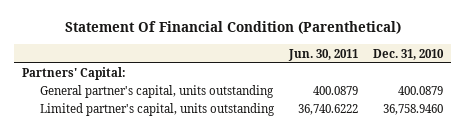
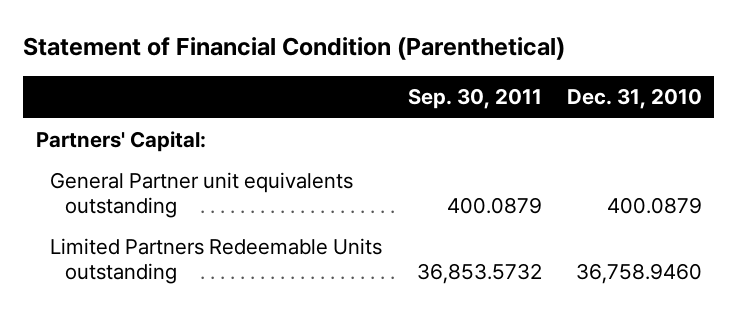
- Statement Of Financial Condition (Parenthetical)
+ Statement of Financial Condition (Parenthetical)
- | Jun. 30, 2011 | Dec. 31, 2010
+ | Sep. 30, 2011 | Dec. 31, 2010
- General partner's capital, units outstanding | 400.0879 | 400.0879
- Limited partner's capital, units outstanding | 36,740.6222 | 36,758.9460
+ General Partner unit equivalents outstanding | 400.0879 | 400.0879
+ Limited Partners Redeemable Units outstanding | 36,853.5732 | 36,758.9460

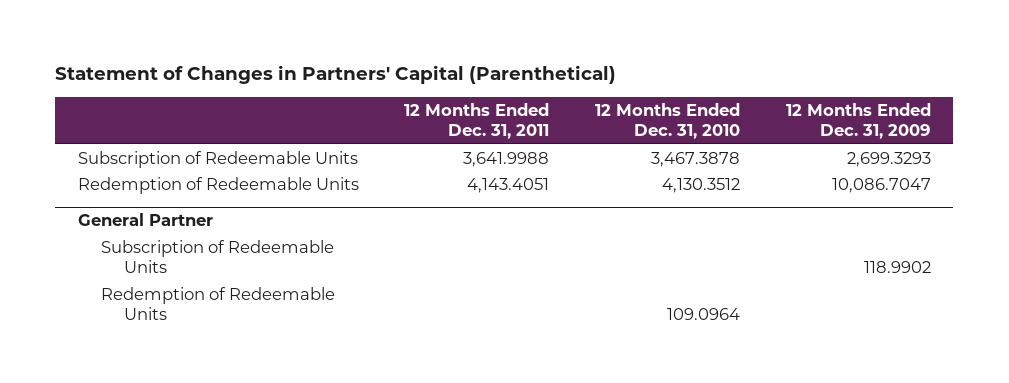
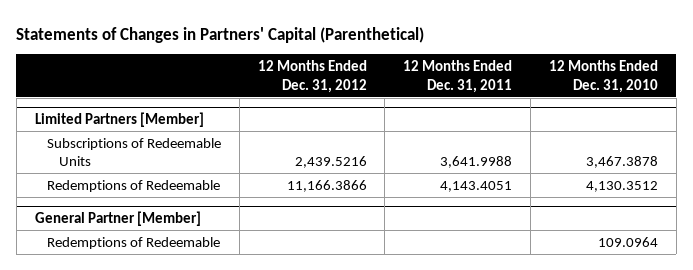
- Statement of Changes in Partners' Capital (Parenthetical)
+ Statements of Changes in Partners' Capital (Parenthetical)
- | 12 Months Ended Dec. 31, 2011 | 12 Months Ended Dec. 31, 2010 | 12 Months Ended Dec. 31, 2009
+ | 12 Months Ended Dec. 31, 2012 | 12 Months Ended Dec. 31, 2011 | 12 Months Ended Dec. 31, 2010
- Subscription of Redeemable Units | 3,641.9988 | 3,467.3878 | 2,699.3293
- Redemption of Redeemable Units | 4,143.4051 | 4,130.3512 | 10,086.7047
- General Partner
- Subscription of Redeemable Units | | | 118.9902
- Redemption of Redeemable Units | | 109.0964 |
+ Limited Partners [Member]
+ Subscriptions of Redeemable Units | 2,439.5216 | 3,641.9988 | 3,467.3878
+ Redemptions of Redeemable | 11,166.3866 | 4,143.4051 | 4,130.3512
+ General Partner [Member]
+ Redemptions of Redeemable | | | 109.0964

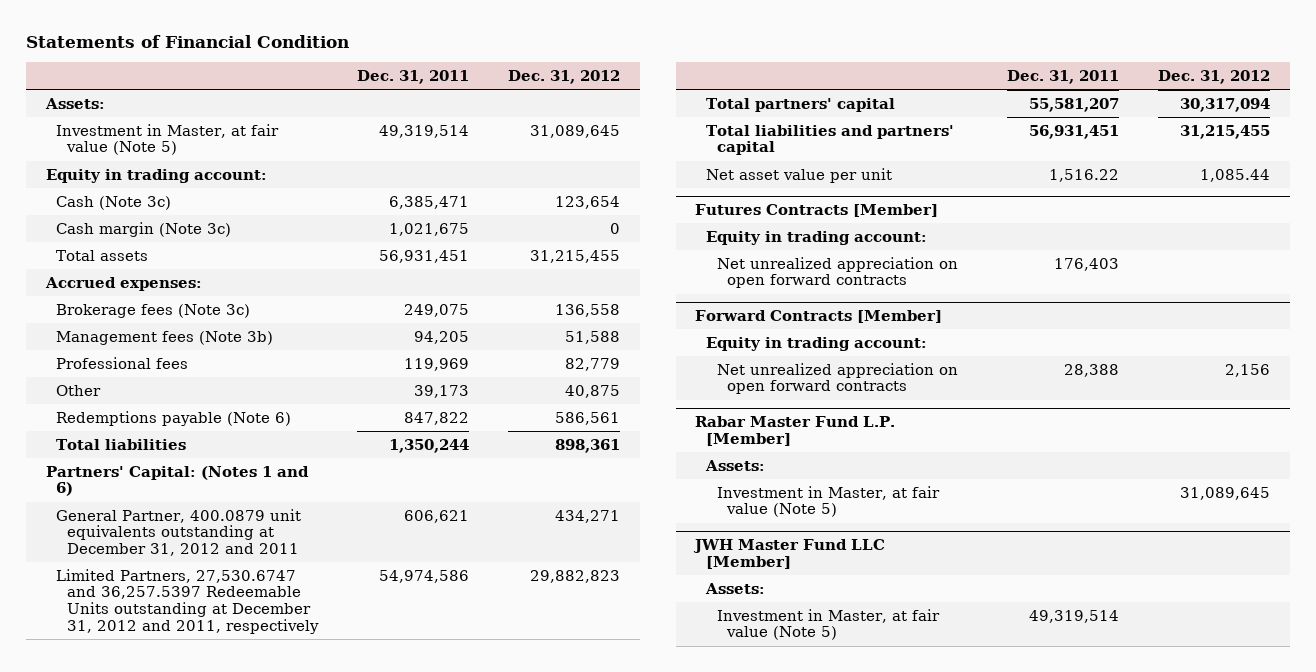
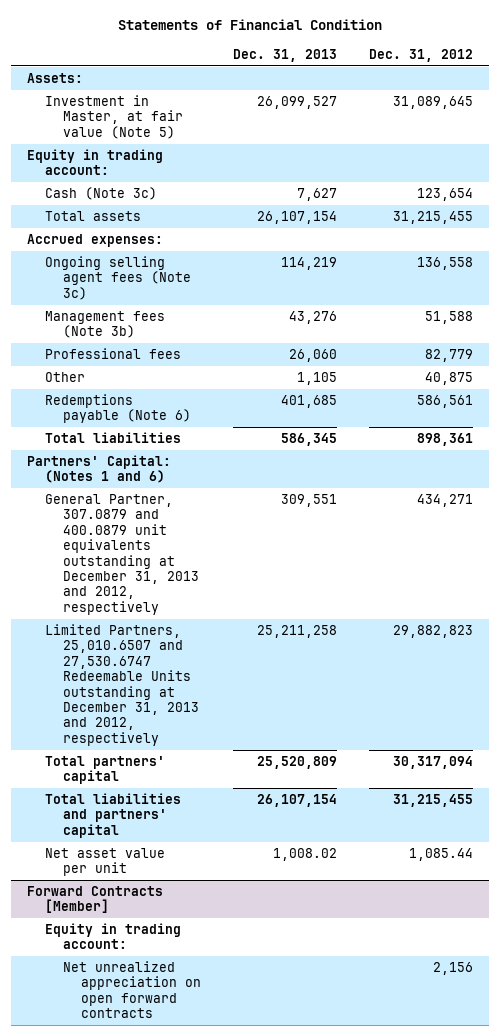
- | Dec. 31, 2011 | Dec. 31, 2012
+ | Dec. 31, 2013 | Dec. 31, 2012
- Cash margin (Note 3c) | 1,021,675 | 0
- Brokerage fees (Note 3c) | 249,075 | 136,558
+ Ongoing selling agent fees (Note 3c) | 114,219 | 136,558
- General Partner, 400.0879 unit equivalents outstanding at December 31, 2012 and 2011 | 606,621 | 434,271
- Limited Partners, 27,530.6747 and 36,257.5397 Redeemable Units outstanding at December 31, 2012 and 2011, respectively | 54,974,586 | 29,882,823
+ General Partner, 307.0879 and 400.0879 unit equivalents outstanding at December 31, 2013 and 2012, respectively | 309,551 | 434,271
+ Limited Partners, 25,010.6507 and 27,530.6747 Redeemable Units outstanding at December 31, 2013 and 2012, respectively | 25,211,258 | 29,882,823
- Futures Contracts [Member]
- Equity in trading account:
- Net unrealized appreciation on open forward contracts | 176,403 |
- Rabar Master Fund L.P. [Member]
- Assets:
- Investment in Master, at fair value (Note 5) | | 31,089,645
- JWH Master Fund LLC [Member]
- Assets:
- Investment in Master, at fair value (Note 5) | 49,319,514 |

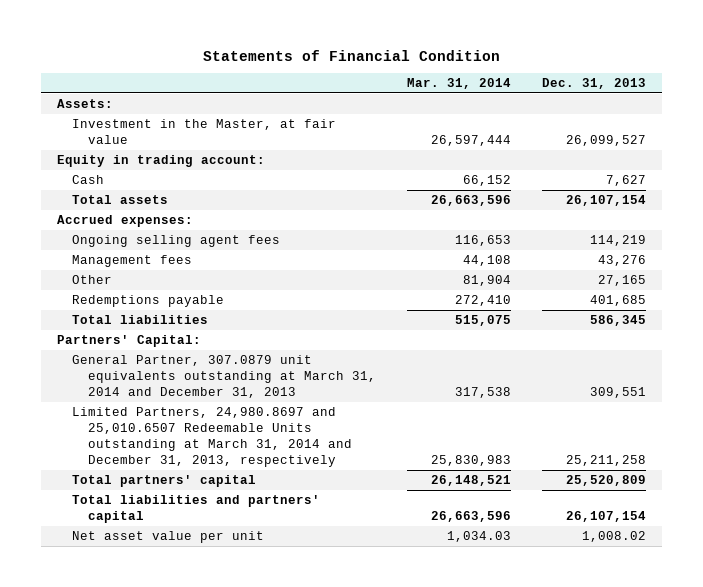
- | Dec. 31, 2013 | Dec. 31, 2012
+ | Mar. 31, 2014 | Dec. 31, 2013
- Investment in Master, at fair value (Note 5) | 26,099,527 | 31,089,645
+ Investment in the Master, at fair value | 26,597,444 | 26,099,527
- Cash (Note 3c) | 7,627 | 123,654
+ Cash | 66,152 | 7,627
- Ongoing selling agent fees (Note 3c) | 114,219 | 136,558
- Management fees (Note 3b) | 43,276 | 51,588
- Professional fees | 26,060 | 82,779
- Other | 1,105 | 40,875
- Redemptions payable (Note 6) | 401,685 | 586,561
+ Ongoing selling agent fees | 116,653 | 114,219
+ Management fees | 44,108 | 43,276
+ Other | 81,904 | 27,165
+ Redemptions payable | 272,410 | 401,685
- Partners' Capital: (Notes 1 and 6)
- General Partner, 307.0879 and 400.0879 unit equivalents outstanding at December 31, 2013 and 2012, respectively | 309,551 | 434,271
- Limited Partners, 25,010.6507 and 27,530.6747 Redeemable Units outstanding at December 31, 2013 and 2012, respectively | 25,211,258 | 29,882,823
+ Partners' Capital:
+ General Partner, 307.0879 unit equivalents outstanding at March 31, 2014 and December 31, 2013 | 317,538 | 309,551
+ Limited Partners, 24,980.8697 and 25,010.6507 Redeemable Units outstanding at March 31, 2014 and December 31, 2013, respectively | 25,830,983 | 25,211,258
- Forward Contracts [Member]
- Equity in trading account:
- Net unrealized appreciation on open forward contracts | | 2,156

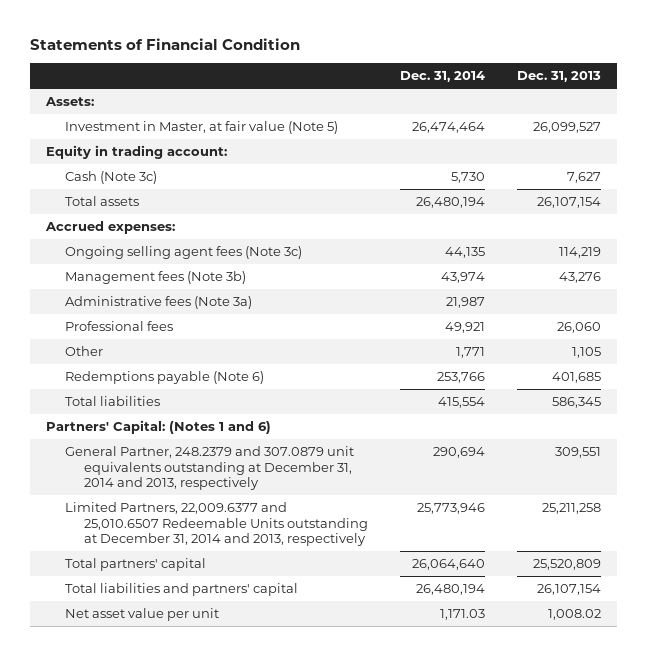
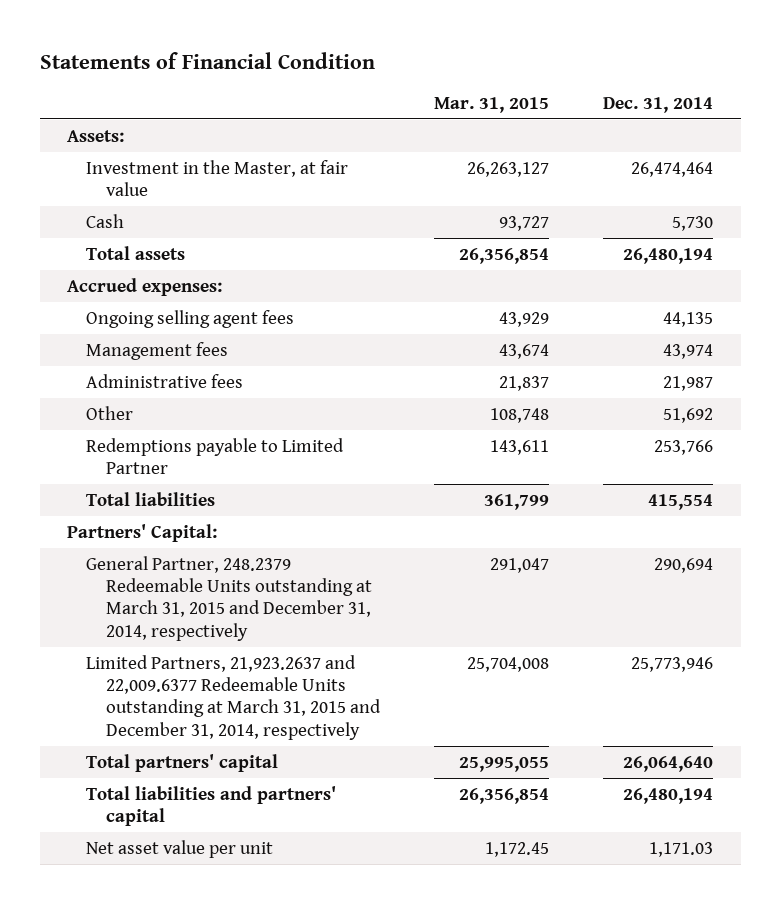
- | Dec. 31, 2014 | Dec. 31, 2013
+ | Mar. 31, 2015 | Dec. 31, 2014
- Investment in Master, at fair value (Note 5) | 26,474,464 | 26,099,527
- Equity in trading account:
- Cash (Note 3c) | 5,730 | 7,627
+ Investment in the Master, at fair value | 26,263,127 | 26,474,464
+ Cash | 93,727 | 5,730
- Ongoing selling agent fees (Note 3c) | 44,135 | 114,219
- Management fees (Note 3b) | 43,974 | 43,276
- Administrative fees (Note 3a) | 21,987 |
- Professional fees | 49,921 | 26,060
- Other | 1,771 | 1,105
- Redemptions payable (Note 6) | 253,766 | 401,685
+ Ongoing selling agent fees | 43,929 | 44,135
+ Management fees | 43,674 | 43,974
+ Administrative fees | 21,837 | 21,987
+ Other | 108,748 | 51,692
+ Redemptions payable to Limited Partner | 143,611 | 253,766
- Partners' Capital: (Notes 1 and 6)
- General Partner, 248.2379 and 307.0879 unit equivalents outstanding at December 31, 2014 and 2013, respectively | 290,694 | 309,551
- Limited Partners, 22,009.6377 and 25,010.6507 Redeemable Units outstanding at December 31, 2014 and 2013, respectively | 25,773,946 | 25,211,258
+ Partners' Capital:
+ General Partner, 248.2379 Redeemable Units outstanding at March 31, 2015 and December 31, 2014, respectively | 291,047 | 290,694
+ Limited Partners, 21,923.2637 and 22,009.6377 Redeemable Units outstanding at March 31, 2015 and December 31, 2014, respectively | 25,704,008 | 25,773,946

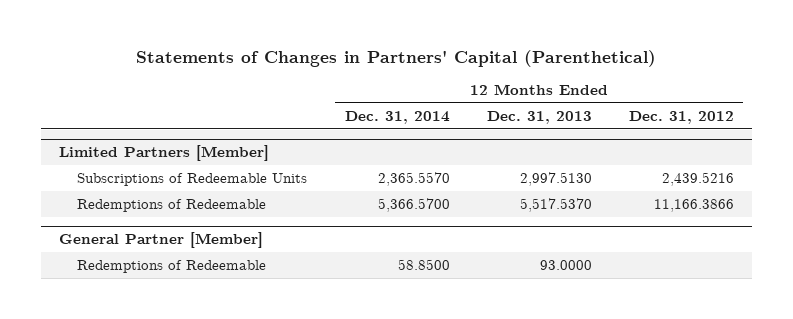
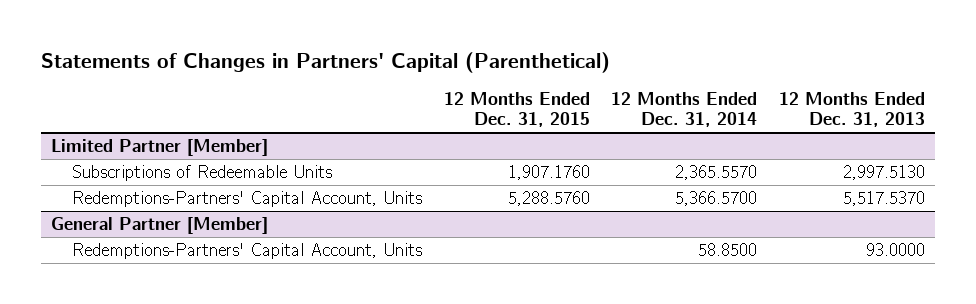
- | 12 Months Ended Dec. 31, 2014 | 12 Months Ended Dec. 31, 2013 | 12 Months Ended Dec. 31, 2012
+ | 12 Months Ended Dec. 31, 2015 | 12 Months Ended Dec. 31, 2014 | 12 Months Ended Dec. 31, 2013
- Limited Partners [Member]
+ Limited Partner [Member]
- Redemptions of Redeemable | 5,366.5700 | 5,517.5370 | 11,166.3866
+ Redemptions-Partners' Capital Account, Units | 5,288.5760 | 5,366.5700 | 5,517.5370
@ General Partner [Member]
- Redemptions of Redeemable | 58.8500 | 93.0000 |
+ Redemptions-Partners' Capital Account, Units | | 58.8500 | 93.0000

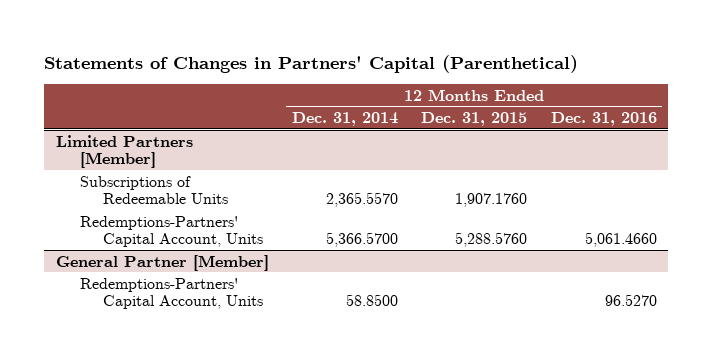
- | 12 Months Ended Dec. 31, 2015 | 12 Months Ended Dec. 31, 2014 | 12 Months Ended Dec. 31, 2013
+ | 12 Months Ended Dec. 31, 2014 | 12 Months Ended Dec. 31, 2015 | 12 Months Ended Dec. 31, 2016
- Limited Partner [Member]
+ Limited Partners [Member]

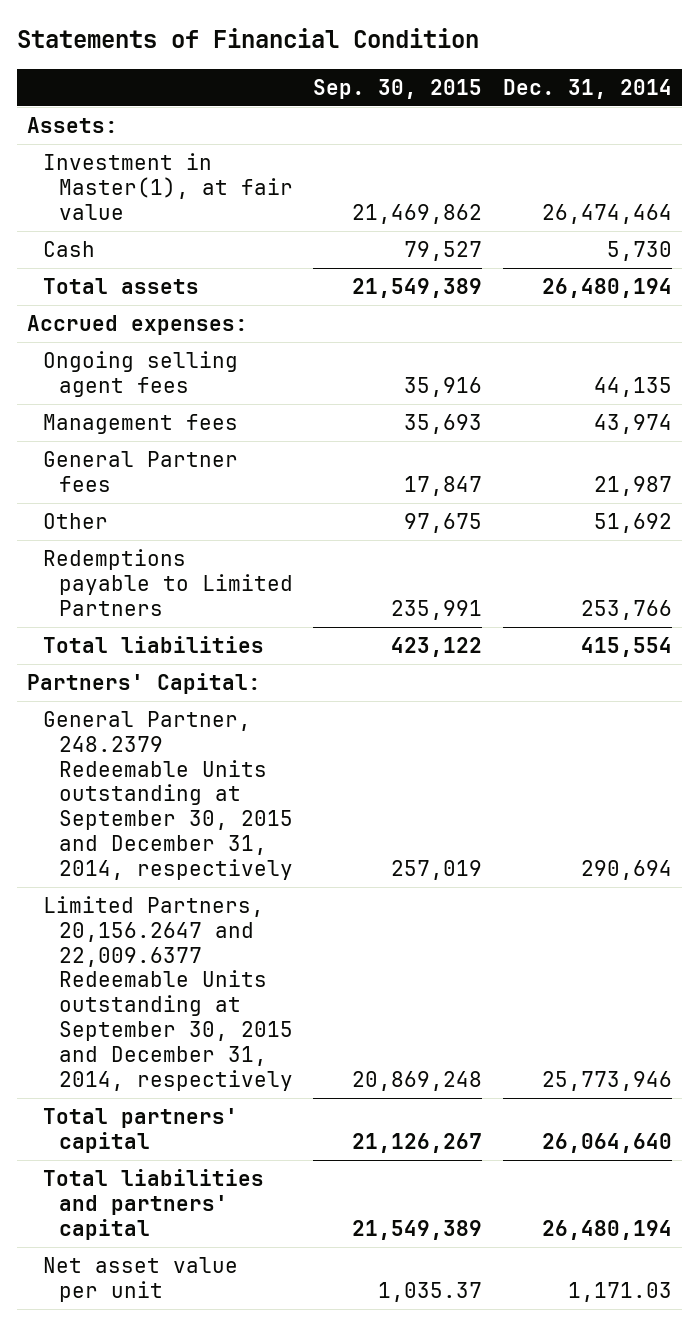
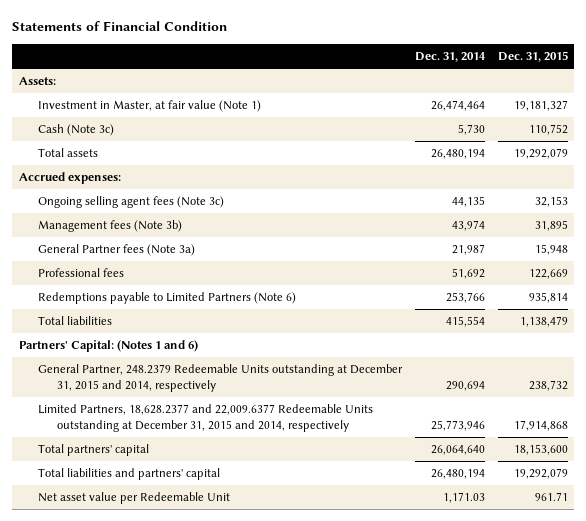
- | Sep. 30, 2015 | Dec. 31, 2014
+ | Dec. 31, 2014 | Dec. 31, 2015
- Investment in Master(1), at fair value | 21,469,862 | 26,474,464
- Cash | 79,527 | 5,730
+ Investment in Master, at fair value (Note 1) | 26,474,464 | 19,181,327
+ Cash (Note 3c) | 5,730 | 110,752
- Ongoing selling agent fees | 35,916 | 44,135
- Management fees | 35,693 | 43,974
- General Partner fees | 17,847 | 21,987
- Other | 97,675 | 51,692
- Redemptions payable to Limited Partners | 235,991 | 253,766
+ Ongoing selling agent fees (Note 3c) | 44,135 | 32,153
+ Management fees (Note 3b) | 43,974 | 31,895
+ General Partner fees (Note 3a) | 21,987 | 15,948
+ Professional fees | 51,692 | 122,669
+ Redemptions payable to Limited Partners (Note 6) | 253,766 | 935,814
- Partners' Capital:
- General Partner, 248.2379 Redeemable Units outstanding at September 30, 2015 and December 31, 2014, respectively | 257,019 | 290,694
- Limited Partners, 20,156.2647 and 22,009.6377 Redeemable Units outstanding at September 30, 2015 and December 31, 2014, respectively | 20,869,248 | 25,773,946
+ Partners' Capital: (Notes 1 and 6)
+ General Partner, 248.2379 Redeemable Units outstanding at December 31, 2015 and 2014, respectively | 290,694 | 238,732
+ Limited Partners, 18,628.2377 and 22,009.6377 Redeemable Units outstanding at December 31, 2015 and 2014, respectively | 25,773,946 | 17,914,868
- Net asset value per unit | 1,035.37 | 1,171.03
+ Net asset value per Redeemable Unit | 1,171.03 | 961.71

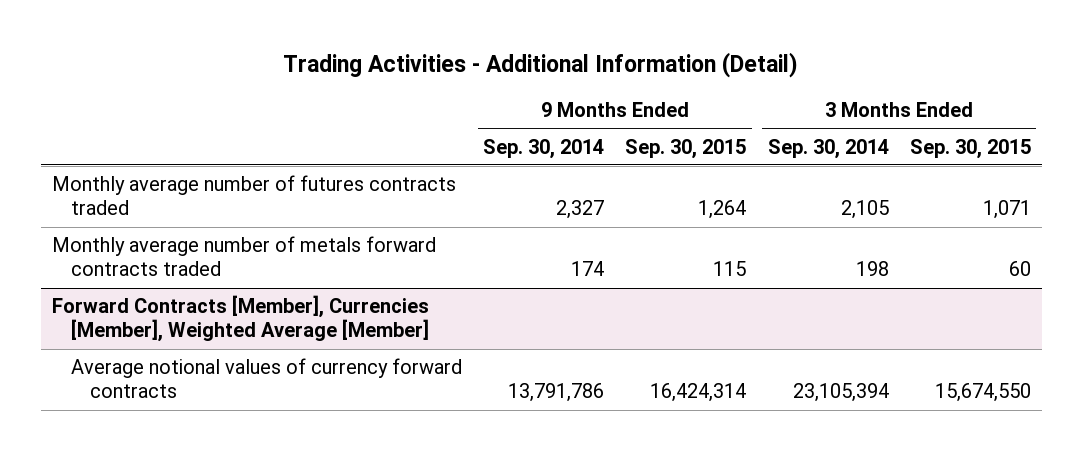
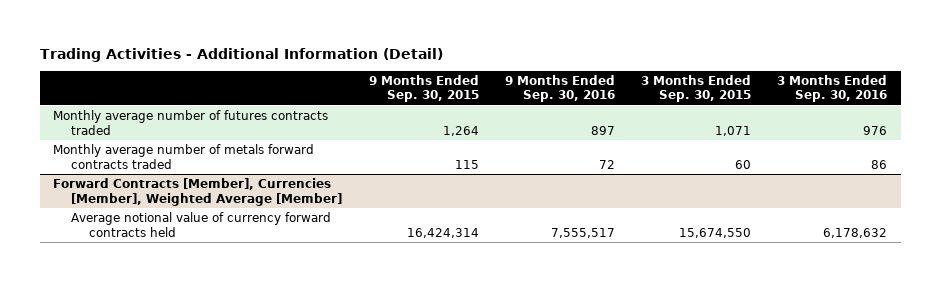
- | 9 Months Ended Sep. 30, 2014 | 9 Months Ended Sep. 30, 2015 | 3 Months Ended Sep. 30, 2014 | 3 Months Ended Sep. 30, 2015
+ | 9 Months Ended Sep. 30, 2015 | 9 Months Ended Sep. 30, 2016 | 3 Months Ended Sep. 30, 2015 | 3 Months Ended Sep. 30, 2016
@ Forward Contracts [Member], Currencies [Member], Weighted Average [Member]
- Average notional values of currency forward contracts | 13,791,786 | 16,424,314 | 23,105,394 | 15,674,550
+ Average notional value of currency forward contracts held | 16,424,314 | 7,555,517 | 15,674,550 | 6,178,632

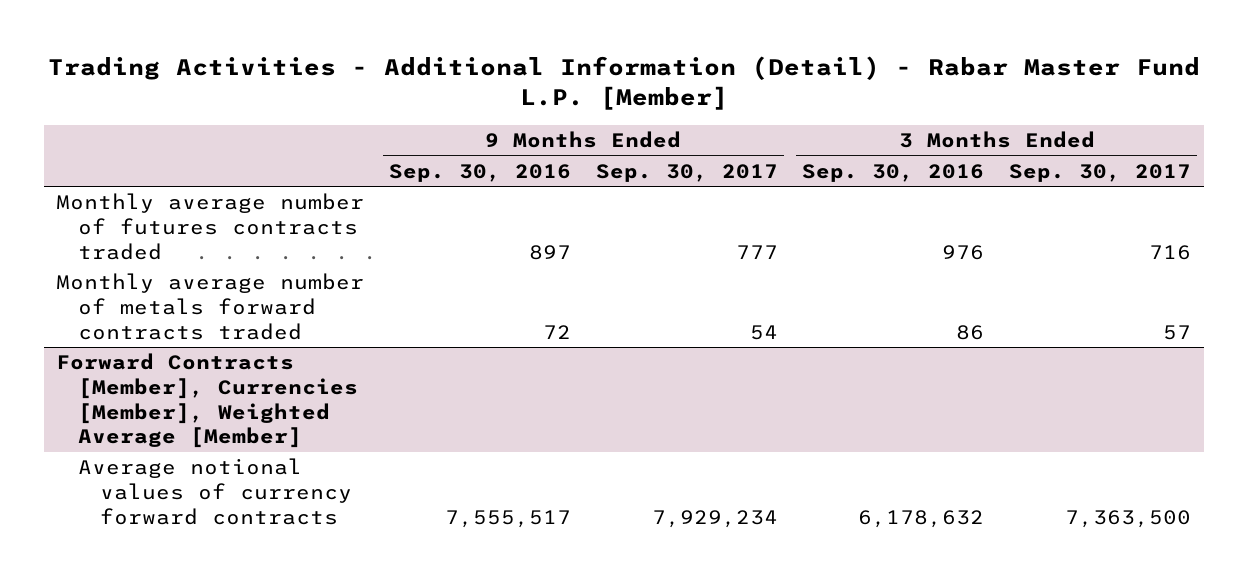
- Trading Activities - Additional Information (Detail)
+ Trading Activities - Additional Information (Detail) - Rabar Master Fund L.P. [Member]
- | 9 Months Ended Sep. 30, 2015 | 9 Months Ended Sep. 30, 2016 | 3 Months Ended Sep. 30, 2015 | 3 Months Ended Sep. 30, 2016
+ | 9 Months Ended Sep. 30, 2016 | 9 Months Ended Sep. 30, 2017 | 3 Months Ended Sep. 30, 2016 | 3 Months Ended Sep. 30, 2017
@ Forward Contracts [Member], Currencies [Member], Weighted Average [Member]
- Average notional value of currency forward contracts held | 16,424,314 | 7,555,517 | 15,674,550 | 6,178,632
+ Average notional values of currency forward contracts | 7,555,517 | 7,929,234 | 6,178,632 | 7,363,500

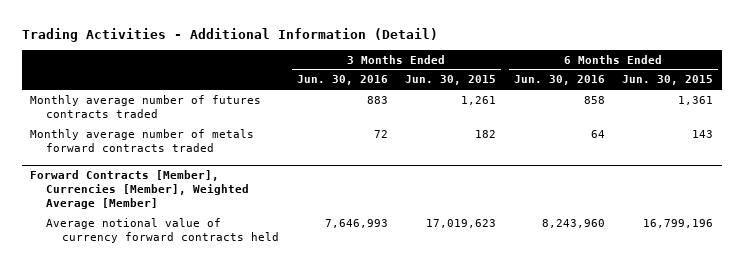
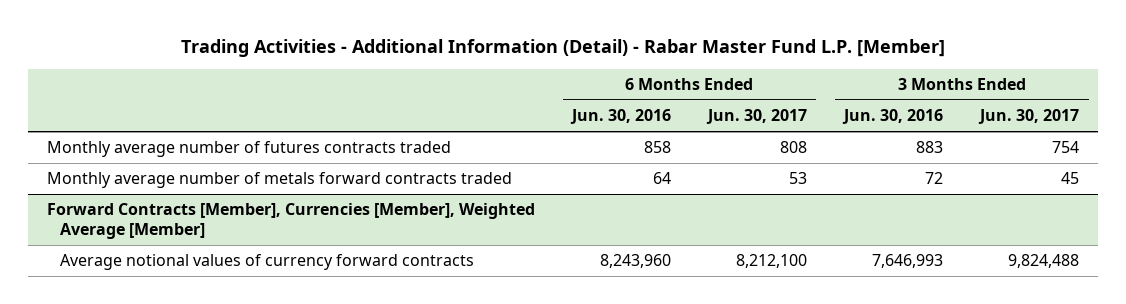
- Trading Activities - Additional Information (Detail)
+ Trading Activities - Additional Information (Detail) - Rabar Master Fund L.P. [Member]
- | 3 Months Ended Jun. 30, 2016 | 3 Months Ended Jun. 30, 2015 | 6 Months Ended Jun. 30, 2016 | 6 Months Ended Jun. 30, 2015
+ | 6 Months Ended Jun. 30, 2016 | 6 Months Ended Jun. 30, 2017 | 3 Months Ended Jun. 30, 2016 | 3 Months Ended Jun. 30, 2017
@ Forward Contracts [Member], Currencies [Member], Weighted Average [Member]
- Average notional value of currency forward contracts held | 7,646,993 | 17,019,623 | 8,243,960 | 16,799,196
+ Average notional values of currency forward contracts | 8,243,960 | 8,212,100 | 7,646,993 | 9,824,488

